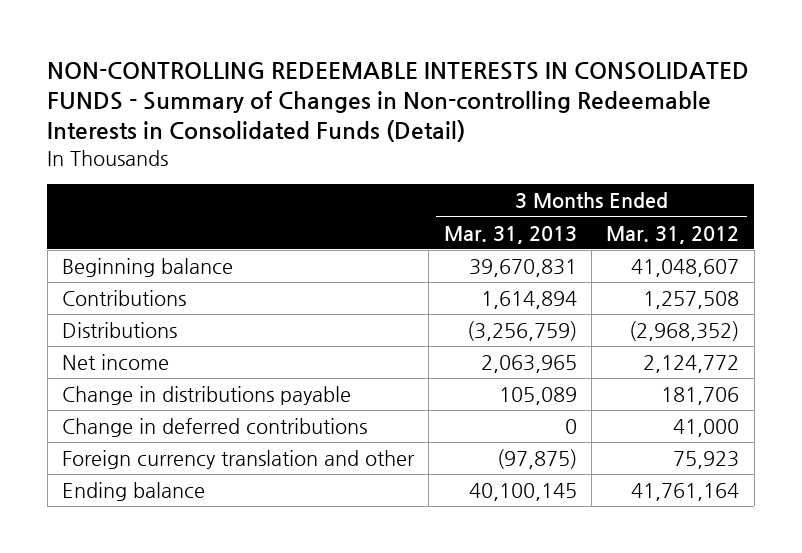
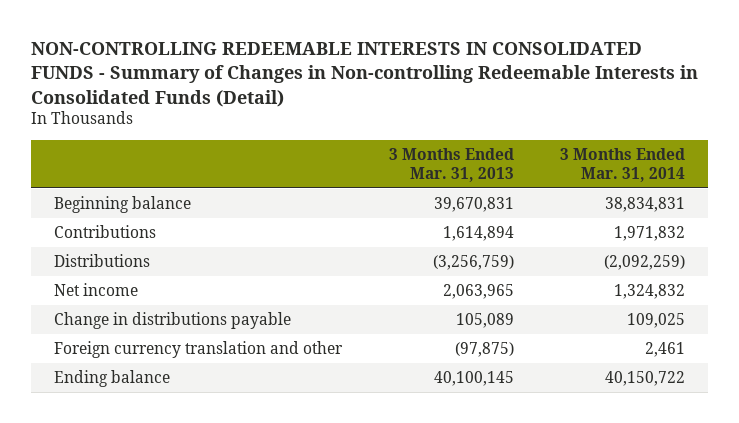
- | 3 Months Ended Mar. 31, 2013 | 3 Months Ended Mar. 31, 2012
+ | 3 Months Ended Mar. 31, 2013 | 3 Months Ended Mar. 31, 2014
- Change in deferred contributions | 0 | 41,000

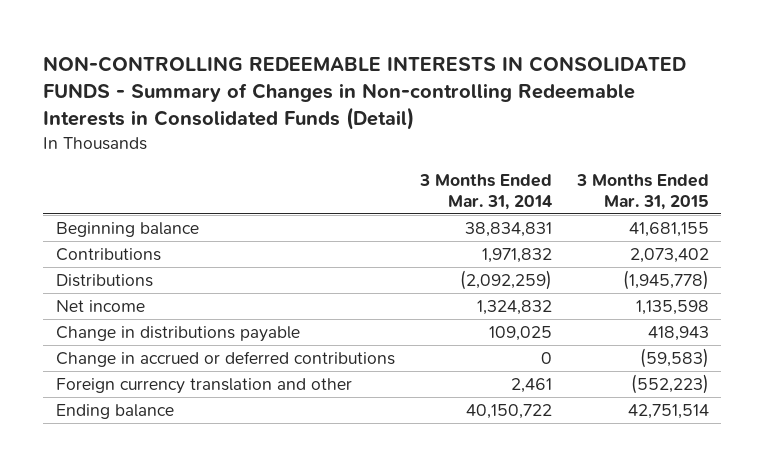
- | 3 Months Ended Mar. 31, 2013 | 3 Months Ended Mar. 31, 2014
+ | 3 Months Ended Mar. 31, 2014 | 3 Months Ended Mar. 31, 2015
+ Change in accrued or deferred contributions | 0 | (59,583)

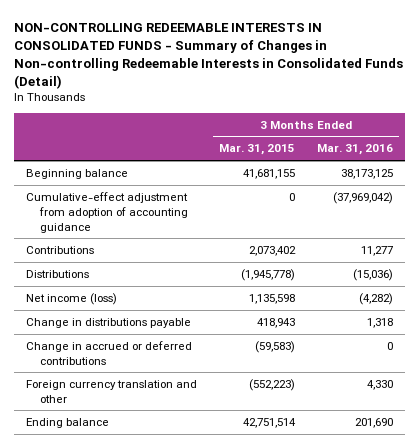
- | 3 Months Ended Mar. 31, 2014 | 3 Months Ended Mar. 31, 2015
+ | 3 Months Ended Mar. 31, 2015 | 3 Months Ended Mar. 31, 2016
+ Cumulative-effect adjustment from adoption of accounting guidance | 0 | (37,969,042)
- Net income | 1,324,832 | 1,135,598
+ Net income (loss) | 1,135,598 | (4,282)

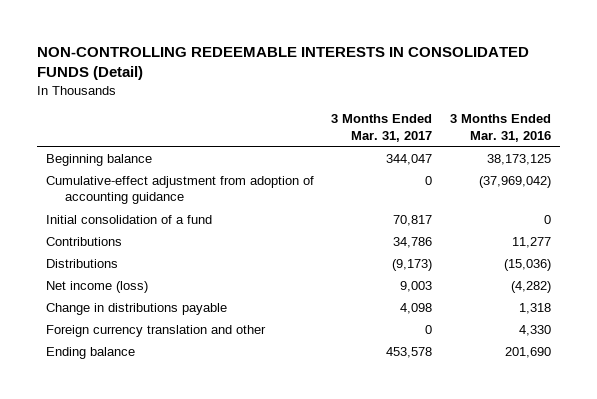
- NON-CONTROLLING REDEEMABLE INTERESTS IN CONSOLIDATED FUNDS - Summary of Changes in Non-controlling Redeemable Interests in Consolidated Funds (Detail)
+ NON-CONTROLLING REDEEMABLE INTERESTS IN CONSOLIDATED FUNDS (Detail)
- | 3 Months Ended Mar. 31, 2015 | 3 Months Ended Mar. 31, 2016
+ | 3 Months Ended Mar. 31, 2017 | 3 Months Ended Mar. 31, 2016
+ Initial consolidation of a fund | 70,817 | 0
- Change in accrued or deferred contributions | (59,583) | 0

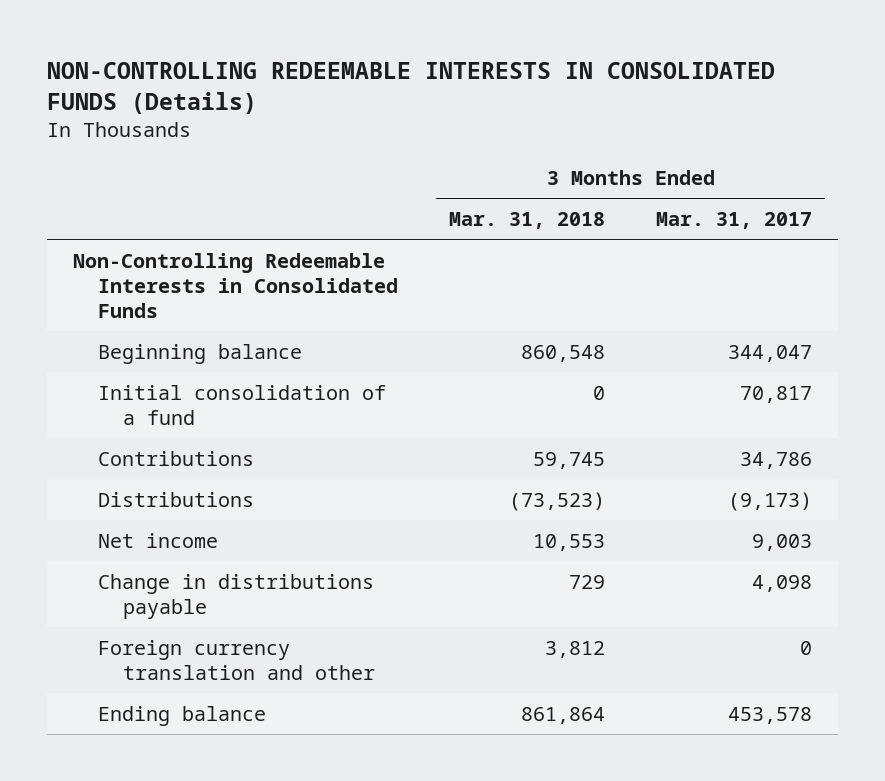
- NON-CONTROLLING REDEEMABLE INTERESTS IN CONSOLIDATED FUNDS (Detail)
+ NON-CONTROLLING REDEEMABLE INTERESTS IN CONSOLIDATED FUNDS (Details)
- | 3 Months Ended Mar. 31, 2017 | 3 Months Ended Mar. 31, 2016
+ | 3 Months Ended Mar. 31, 2018 | 3 Months Ended Mar. 31, 2017
+ Non-Controlling Redeemable Interests in Consolidated Funds
- Cumulative-effect adjustment from adoption of accounting guidance | 0 | (37,969,042)
- Net income (loss) | 9,003 | (4,282)
+ Net income | 10,553 | 9,003

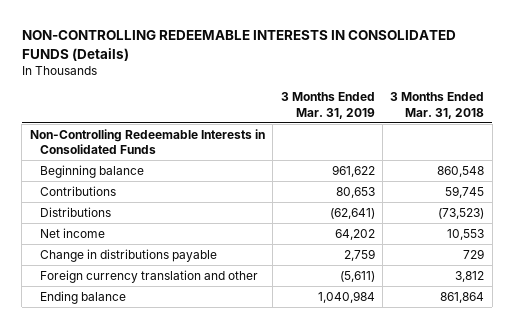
- | 3 Months Ended Mar. 31, 2018 | 3 Months Ended Mar. 31, 2017
+ | 3 Months Ended Mar. 31, 2019 | 3 Months Ended Mar. 31, 2018
- Initial consolidation of a fund | 0 | 70,817

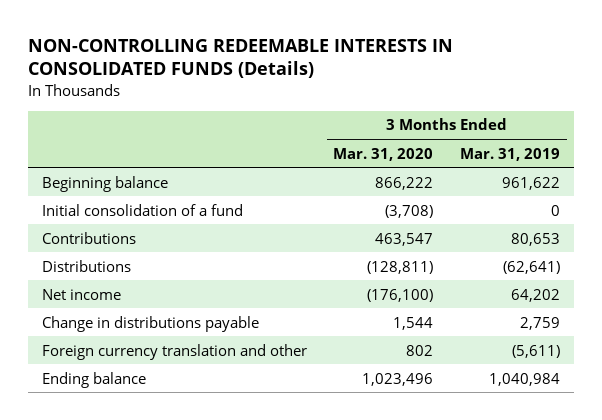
- | 3 Months Ended Mar. 31, 2019 | 3 Months Ended Mar. 31, 2018
+ | 3 Months Ended Mar. 31, 2020 | 3 Months Ended Mar. 31, 2019
- Non-Controlling Redeemable Interests in Consolidated Funds
+ Initial consolidation of a fund | (3,708) | 0

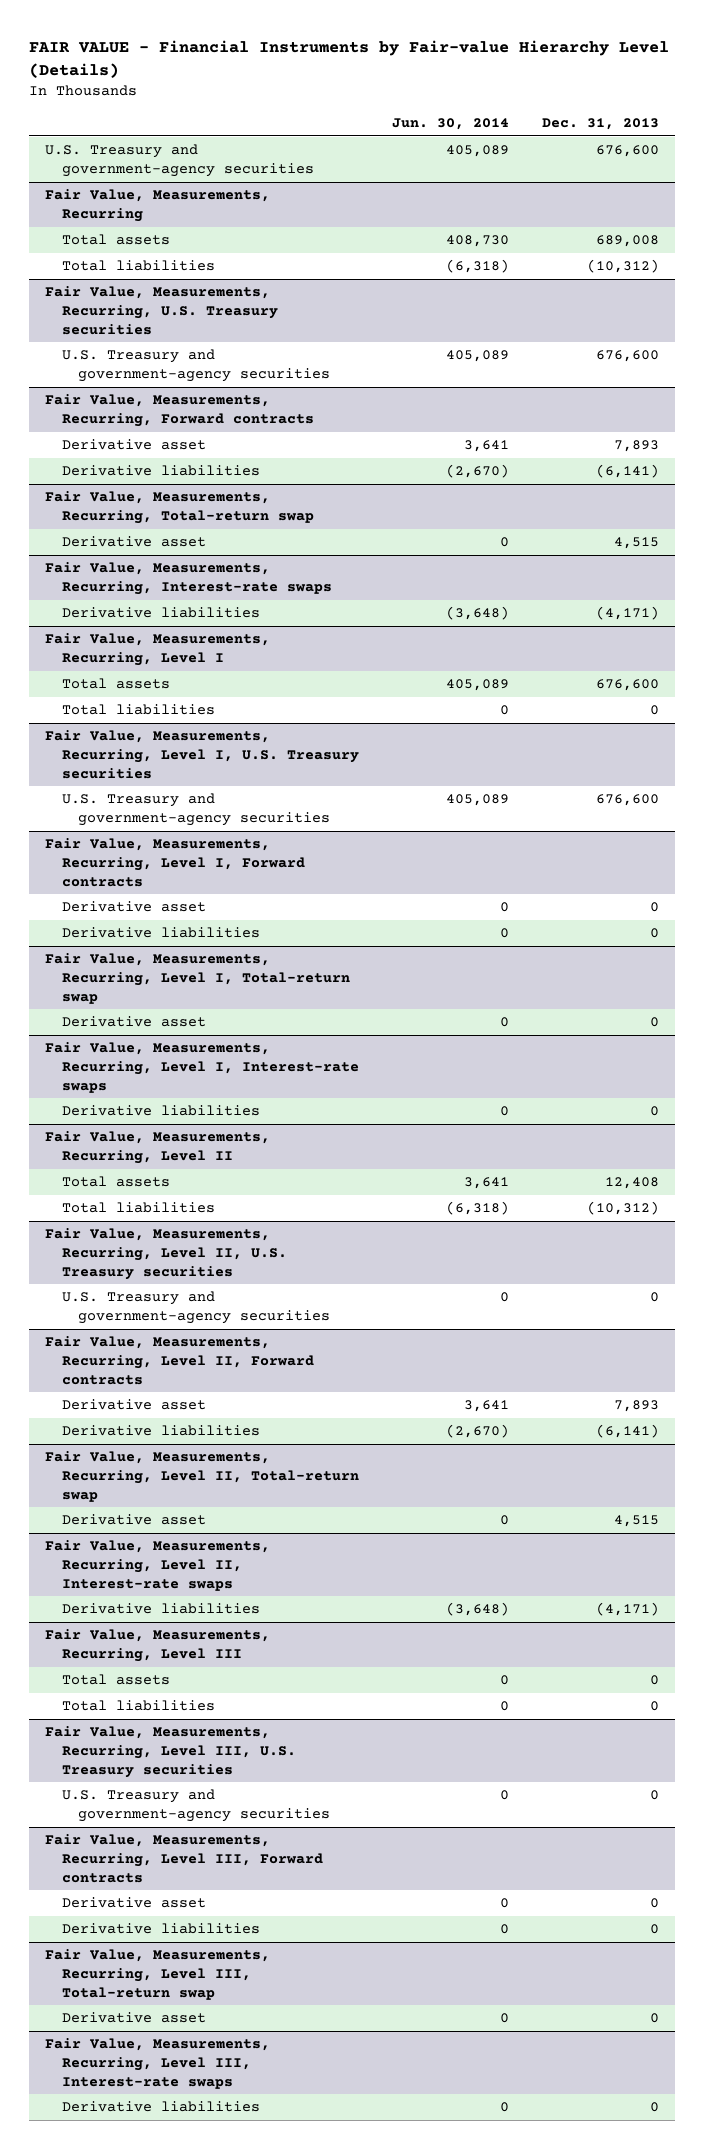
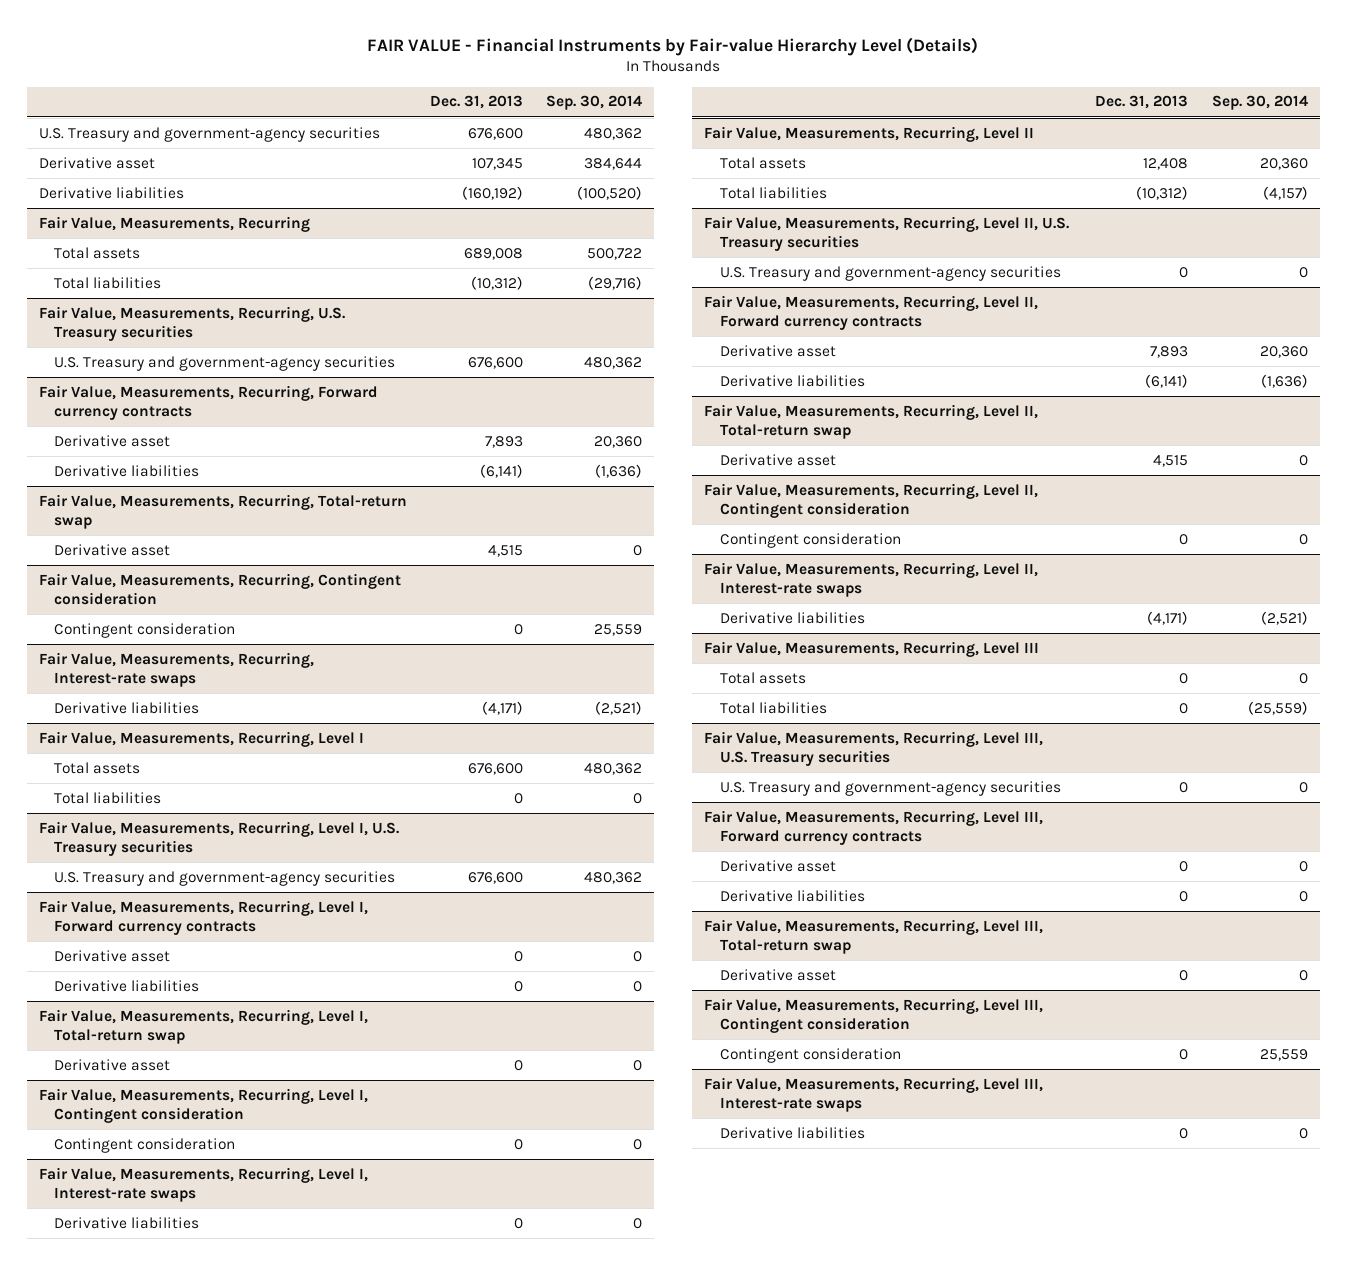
- | Jun. 30, 2014 | Dec. 31, 2013
+ | Dec. 31, 2013 | Sep. 30, 2014
+ Derivative asset | 107,345 | 384,644
+ Derivative liabilities | (160,192) | (100,520)
- Fair Value, Measurements, Recurring, Forward contracts
+ Fair Value, Measurements, Recurring, Forward currency contracts
+ Fair Value, Measurements, Recurring, Contingent consideration
+ Contingent consideration | 0 | 25,559
- Fair Value, Measurements, Recurring, Level I, Forward contracts
+ Fair Value, Measurements, Recurring, Level I, Forward currency contracts
+ Fair Value, Measurements, Recurring, Level I, Contingent consideration
+ Contingent consideration | 0 | 0
- Fair Value, Measurements, Recurring, Level II, Forward contracts
+ Fair Value, Measurements, Recurring, Level II, Forward currency contracts
+ Fair Value, Measurements, Recurring, Level II, Contingent consideration
+ Contingent consideration | 0 | 0
- Fair Value, Measurements, Recurring, Level III, Forward contracts
+ Fair Value, Measurements, Recurring, Level III, Forward currency contracts
+ Fair Value, Measurements, Recurring, Level III, Contingent consideration
+ Contingent consideration | 0 | 25,559

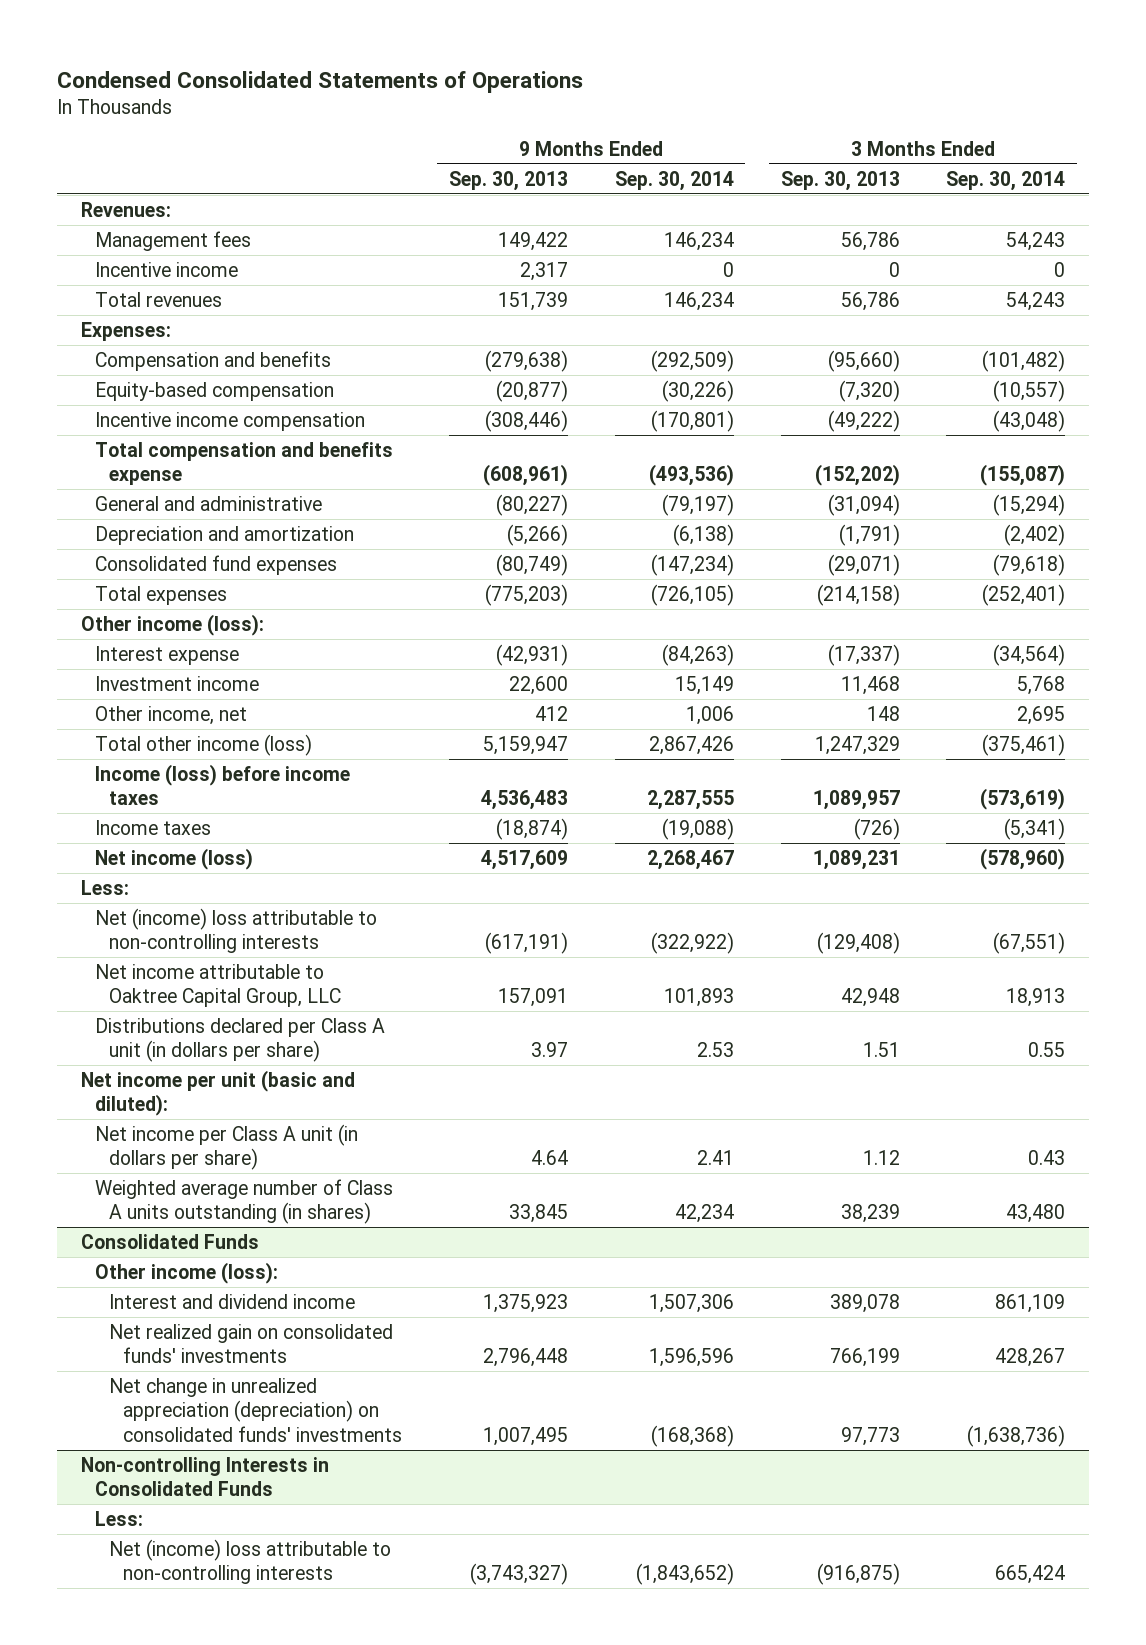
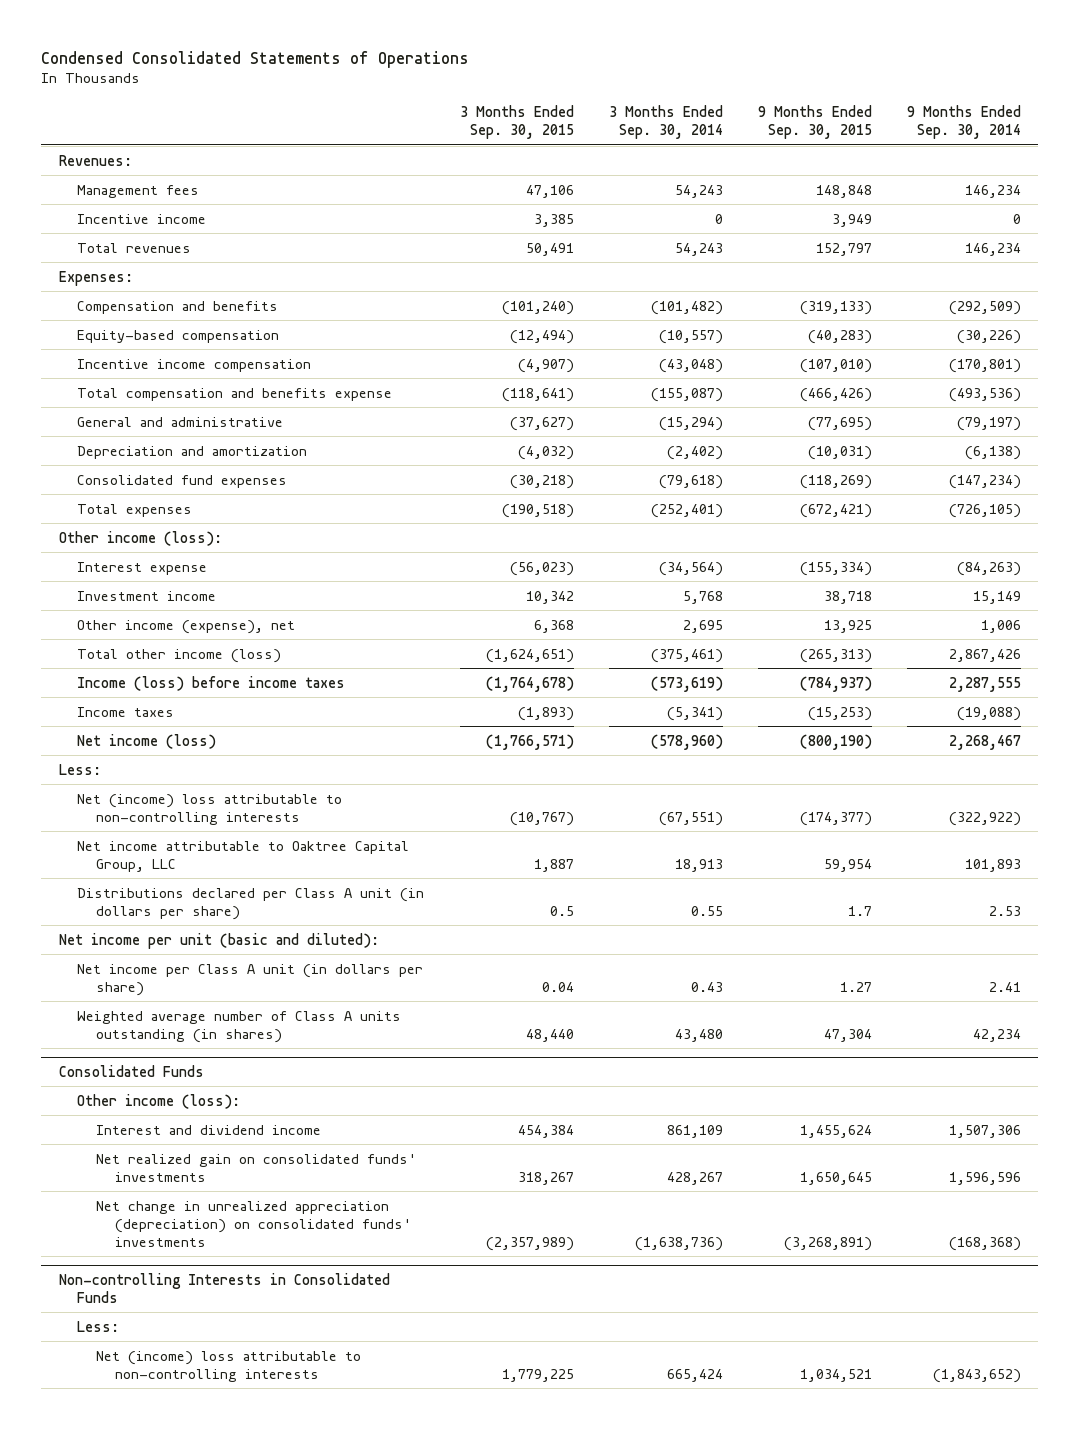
- | 9 Months Ended Sep. 30, 2013 | 9 Months Ended Sep. 30, 2014 | 3 Months Ended Sep. 30, 2013 | 3 Months Ended Sep. 30, 2014
+ | 3 Months Ended Sep. 30, 2015 | 3 Months Ended Sep. 30, 2014 | 9 Months Ended Sep. 30, 2015 | 9 Months Ended Sep. 30, 2014
- Other income, net | 412 | 1,006 | 148 | 2,695
+ Other income (expense), net | 6,368 | 2,695 | 13,925 | 1,006

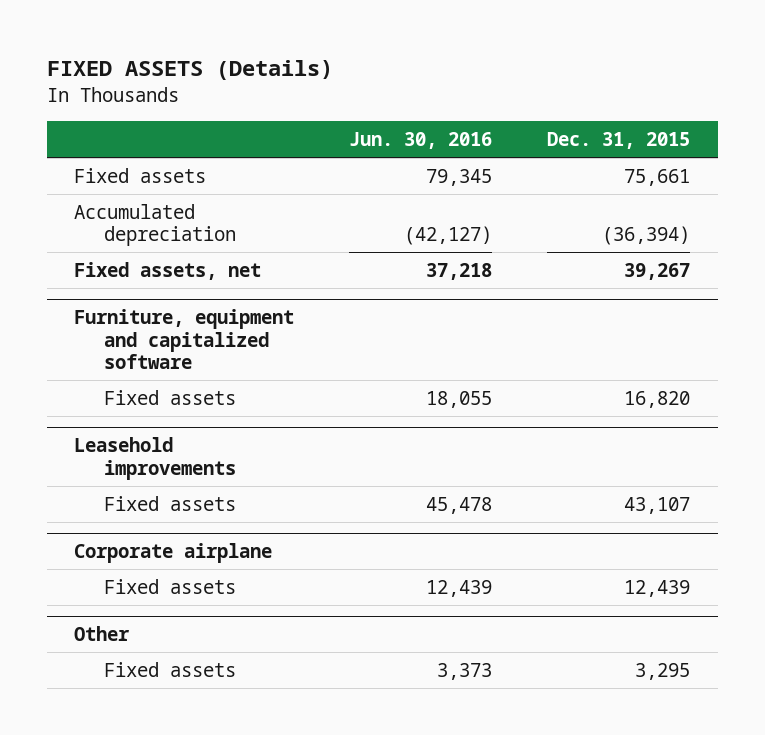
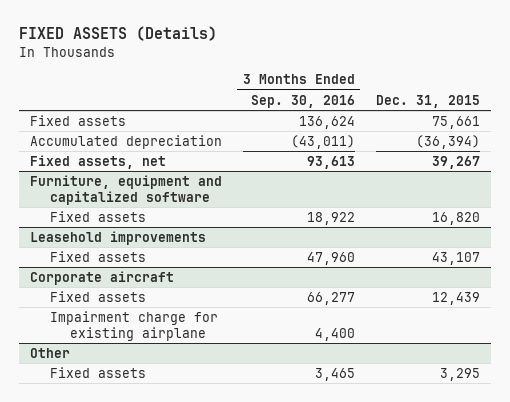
- | Jun. 30, 2016 | Dec. 31, 2015
+ | 3 Months Ended Sep. 30, 2016 | Dec. 31, 2015
- Corporate airplane
+ Corporate aircraft
+ Impairment charge for existing airplane | 4,400 |

